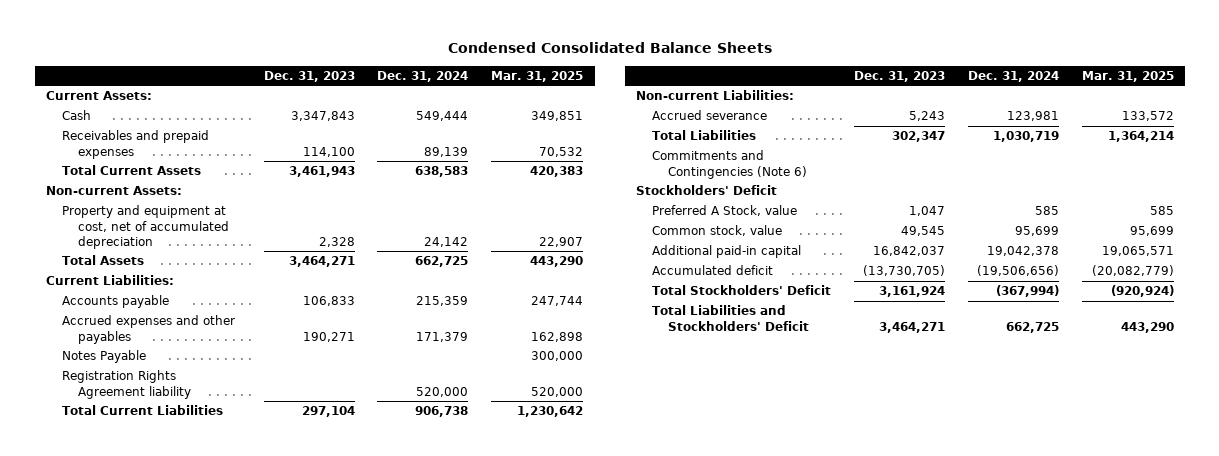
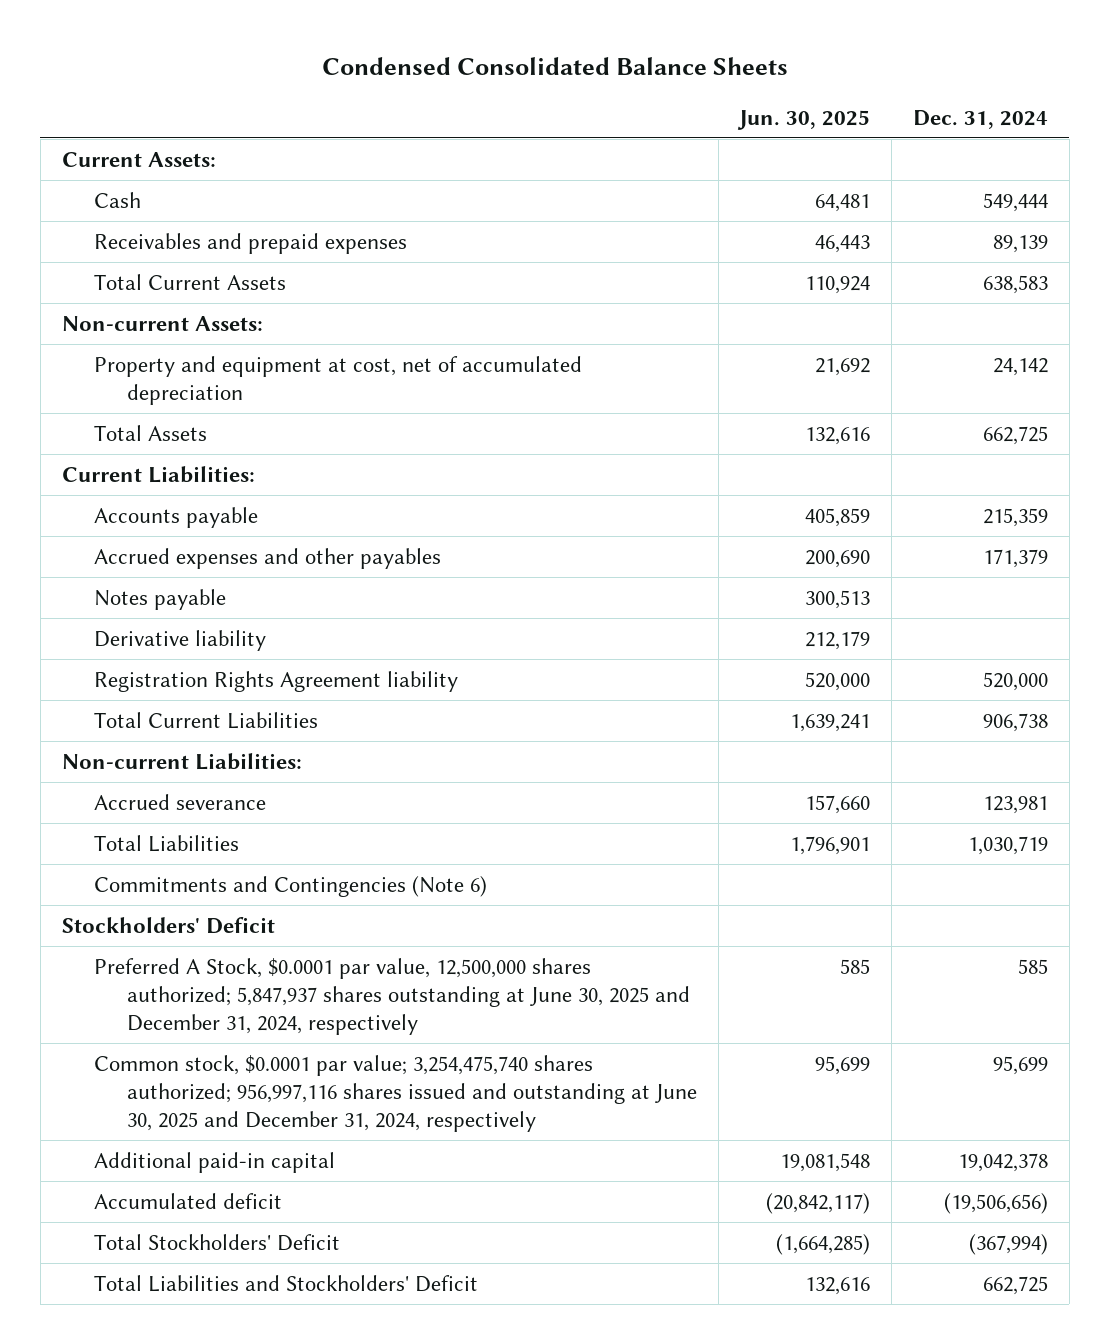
- | Dec. 31, 2023 | Dec. 31, 2024 | Mar. 31, 2025
+ | Jun. 30, 2025 | Dec. 31, 2024
- Notes Payable | | | 300,000
+ Notes payable | 300,513 |
+ Derivative liability | 212,179 |
- Preferred A Stock, value | 1,047 | 585 | 585
- Common stock, value | 49,545 | 95,699 | 95,699
+ Preferred A Stock, $0.0001 par value, 12,500,000 shares authorized; 5,847,937 shares outstanding at June 30, 2025 and December 31, 2024, respectively | 585 | 585
+ Common stock, $0.0001 par value; 3,254,475,740 shares authorized; 956,997,116 shares issued and outstanding at June 30, 2025 and December 31, 2024, respectively | 95,699 | 95,699

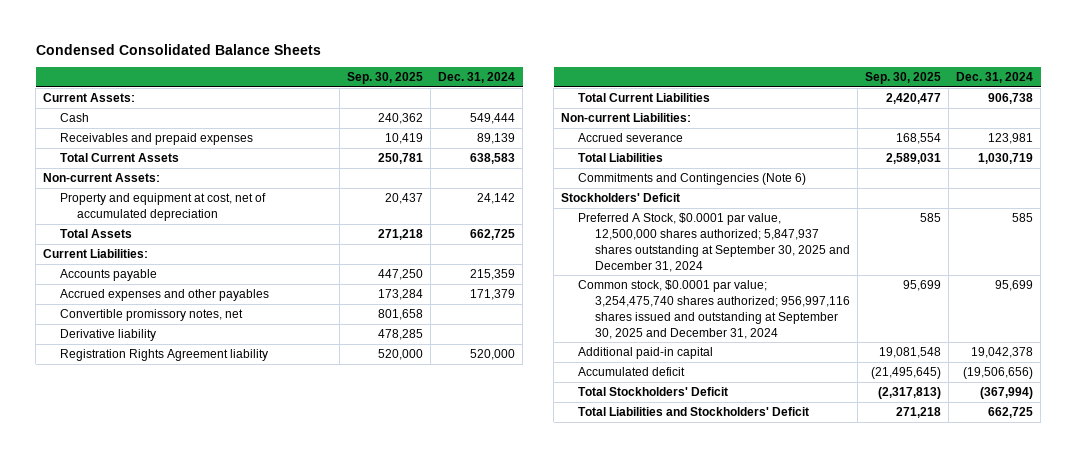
- | Jun. 30, 2025 | Dec. 31, 2024
+ | Sep. 30, 2025 | Dec. 31, 2024
- Notes payable | 300,513 |
+ Convertible promissory notes, net | 801,658 |
- Preferred A Stock, $0.0001 par value, 12,500,000 shares authorized; 5,847,937 shares outstanding at June 30, 2025 and December 31, 2024, respectively | 585 | 585
- Common stock, $0.0001 par value; 3,254,475,740 shares authorized; 956,997,116 shares issued and outstanding at June 30, 2025 and December 31, 2024, respectively | 95,699 | 95,699
+ Preferred A Stock, $0.0001 par value, 12,500,000 shares authorized; 5,847,937 shares outstanding at September 30, 2025 and December 31, 2024 | 585 | 585
+ Common stock, $0.0001 par value; 3,254,475,740 shares authorized; 956,997,116 shares issued and outstanding at September 30, 2025 and December 31, 2024 | 95,699 | 95,699

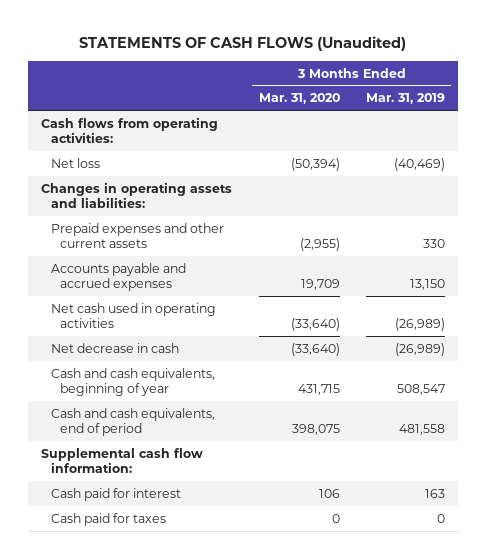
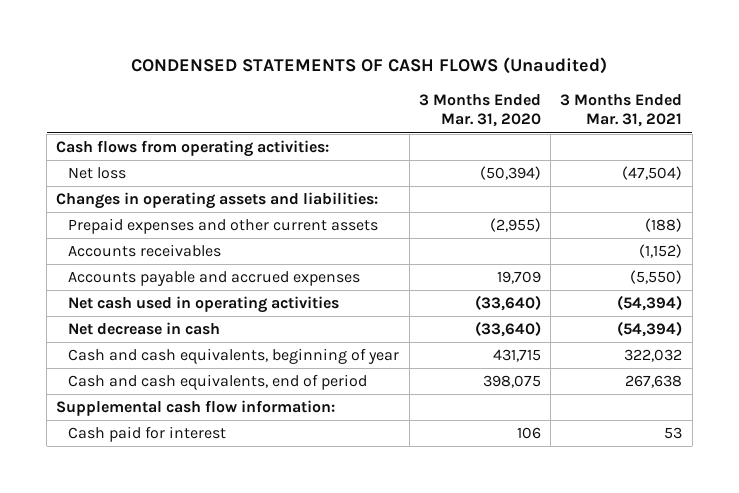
- STATEMENTS OF CASH FLOWS (Unaudited)
+ CONDENSED STATEMENTS OF CASH FLOWS (Unaudited)
- | 3 Months Ended Mar. 31, 2020 | 3 Months Ended Mar. 31, 2019
+ | 3 Months Ended Mar. 31, 2020 | 3 Months Ended Mar. 31, 2021
+ Accounts receivables | | (1,152)
- Cash paid for taxes | 0 | 0

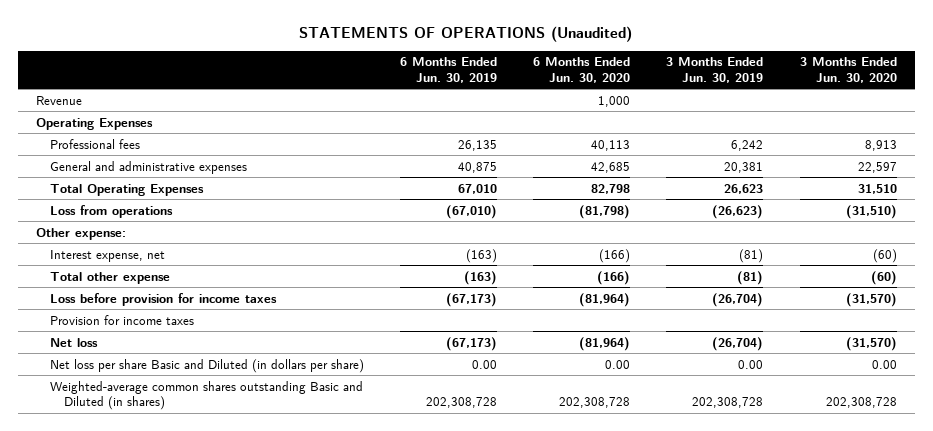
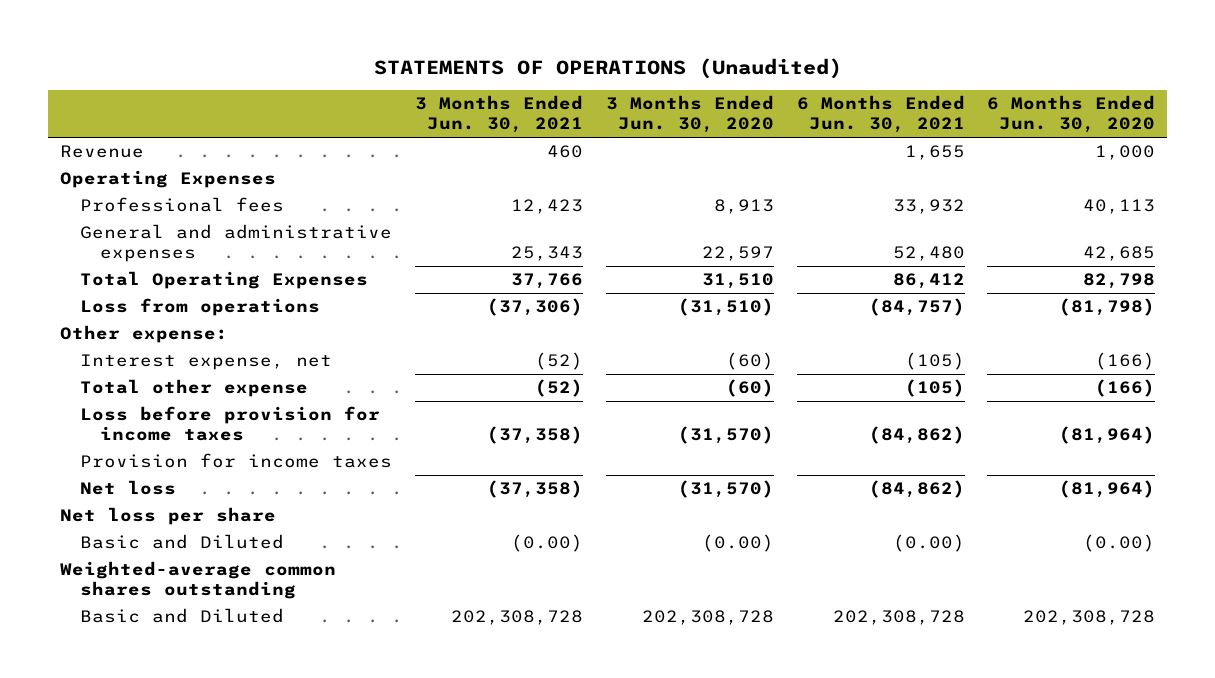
- | 6 Months Ended Jun. 30, 2019 | 6 Months Ended Jun. 30, 2020 | 3 Months Ended Jun. 30, 2019 | 3 Months Ended Jun. 30, 2020
+ | 3 Months Ended Jun. 30, 2021 | 3 Months Ended Jun. 30, 2020 | 6 Months Ended Jun. 30, 2021 | 6 Months Ended Jun. 30, 2020
- Net loss per share Basic and Diluted (in dollars per share) | 0.00 | 0.00 | 0.00 | 0.00
- Weighted-average common shares outstanding Basic and Diluted (in shares) | 202,308,728 | 202,308,728 | 202,308,728 | 202,308,728
+ Net loss per share
+ Basic and Diluted | (0.00) | (0.00) | (0.00) | (0.00)
+ Weighted-average common shares outstanding
+ Basic and Diluted | 202,308,728 | 202,308,728 | 202,308,728 | 202,308,728

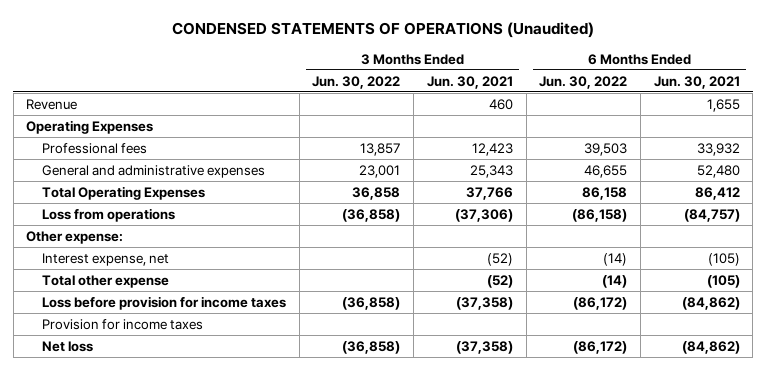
- STATEMENTS OF OPERATIONS (Unaudited)
+ CONDENSED STATEMENTS OF OPERATIONS (Unaudited)
- | 3 Months Ended Jun. 30, 2021 | 3 Months Ended Jun. 30, 2020 | 6 Months Ended Jun. 30, 2021 | 6 Months Ended Jun. 30, 2020
+ | 3 Months Ended Jun. 30, 2022 | 3 Months Ended Jun. 30, 2021 | 6 Months Ended Jun. 30, 2022 | 6 Months Ended Jun. 30, 2021
- Net loss per share
- Basic and Diluted | (0.00) | (0.00) | (0.00) | (0.00)
- Weighted-average common shares outstanding
- Basic and Diluted | 202,308,728 | 202,308,728 | 202,308,728 | 202,308,728

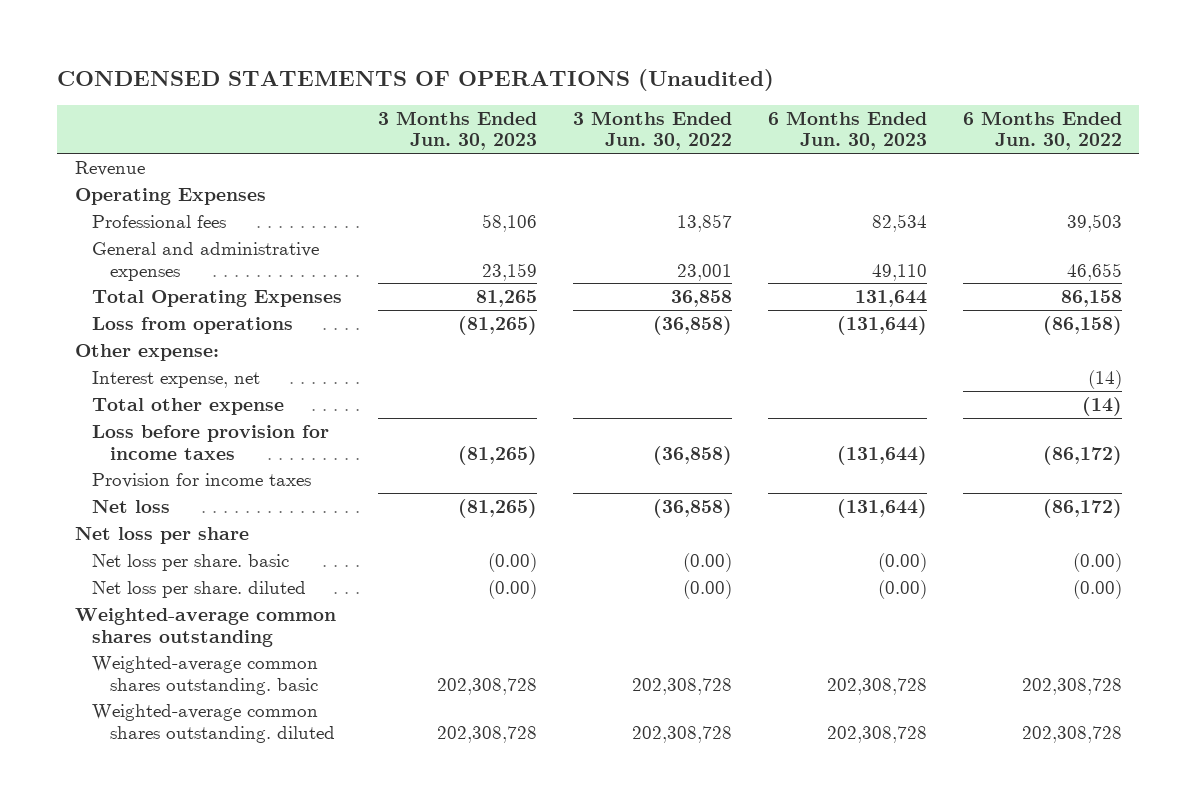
- | 3 Months Ended Jun. 30, 2022 | 3 Months Ended Jun. 30, 2021 | 6 Months Ended Jun. 30, 2022 | 6 Months Ended Jun. 30, 2021
+ | 3 Months Ended Jun. 30, 2023 | 3 Months Ended Jun. 30, 2022 | 6 Months Ended Jun. 30, 2023 | 6 Months Ended Jun. 30, 2022
+ Net loss per share
+ Net loss per share. basic | (0.00) | (0.00) | (0.00) | (0.00)
+ Net loss per share. diluted | (0.00) | (0.00) | (0.00) | (0.00)
+ Weighted-average common shares outstanding
+ Weighted-average common shares outstanding. basic | 202,308,728 | 202,308,728 | 202,308,728 | 202,308,728
+ Weighted-average common shares outstanding. diluted | 202,308,728 | 202,308,728 | 202,308,728 | 202,308,728

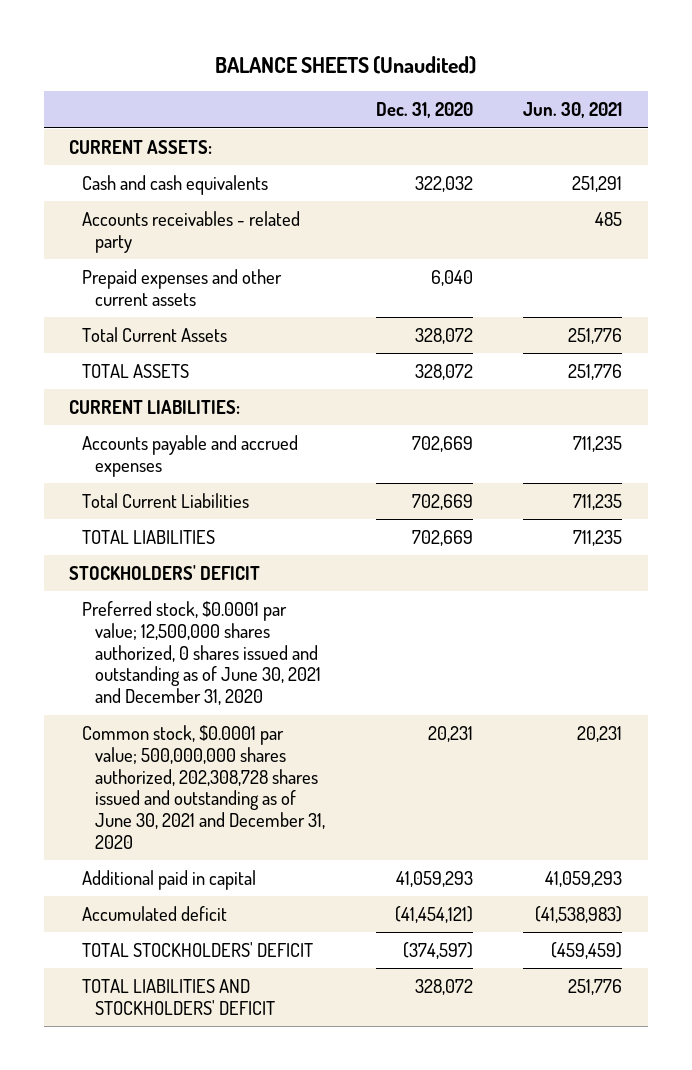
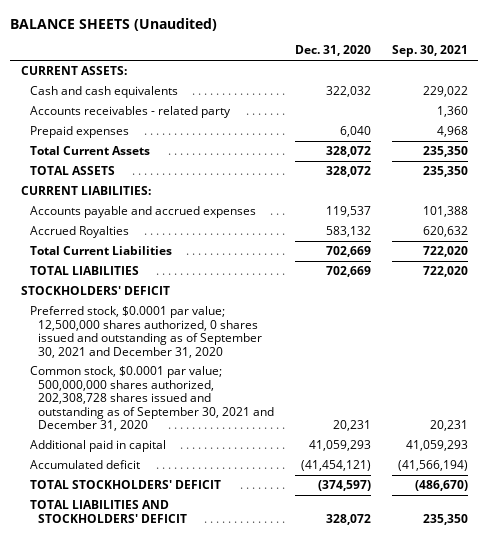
- | Dec. 31, 2020 | Jun. 30, 2021
+ | Dec. 31, 2020 | Sep. 30, 2021
- Prepaid expenses and other current assets | 6,040 |
+ Prepaid expenses | 6,040 | 4,968
- Accounts payable and accrued expenses | 702,669 | 711,235
+ Accounts payable and accrued expenses | 119,537 | 101,388
+ Accrued Royalties | 583,132 | 620,632
- Preferred stock, $0.0001 par value; 12,500,000 shares authorized, 0 shares issued and outstanding as of June 30, 2021 and December 31, 2020
- Common stock, $0.0001 par value; 500,000,000 shares authorized, 202,308,728 shares issued and outstanding as of June 30, 2021 and December 31, 2020 | 20,231 | 20,231
+ Preferred stock, $0.0001 par value; 12,500,000 shares authorized, 0 shares issued and outstanding as of September 30, 2021 and December 31, 2020
+ Common stock, $0.0001 par value; 500,000,000 shares authorized, 202,308,728 shares issued and outstanding as of September 30, 2021 and December 31, 2020 | 20,231 | 20,231

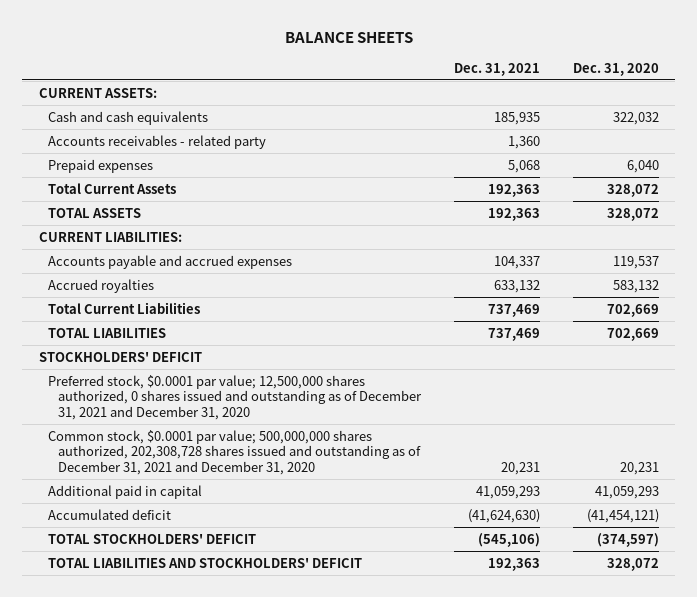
- BALANCE SHEETS (Unaudited)
+ BALANCE SHEETS
- | Dec. 31, 2020 | Sep. 30, 2021
+ | Dec. 31, 2021 | Dec. 31, 2020
- Accrued Royalties | 583,132 | 620,632
+ Accrued royalties | 633,132 | 583,132
- Preferred stock, $0.0001 par value; 12,500,000 shares authorized, 0 shares issued and outstanding as of September 30, 2021 and December 31, 2020
- Common stock, $0.0001 par value; 500,000,000 shares authorized, 202,308,728 shares issued and outstanding as of September 30, 2021 and December 31, 2020 | 20,231 | 20,231
+ Preferred stock, $0.0001 par value; 12,500,000 shares authorized, 0 shares issued and outstanding as of December 31, 2021 and December 31, 2020
+ Common stock, $0.0001 par value; 500,000,000 shares authorized, 202,308,728 shares issued and outstanding as of December 31, 2021 and December 31, 2020 | 20,231 | 20,231

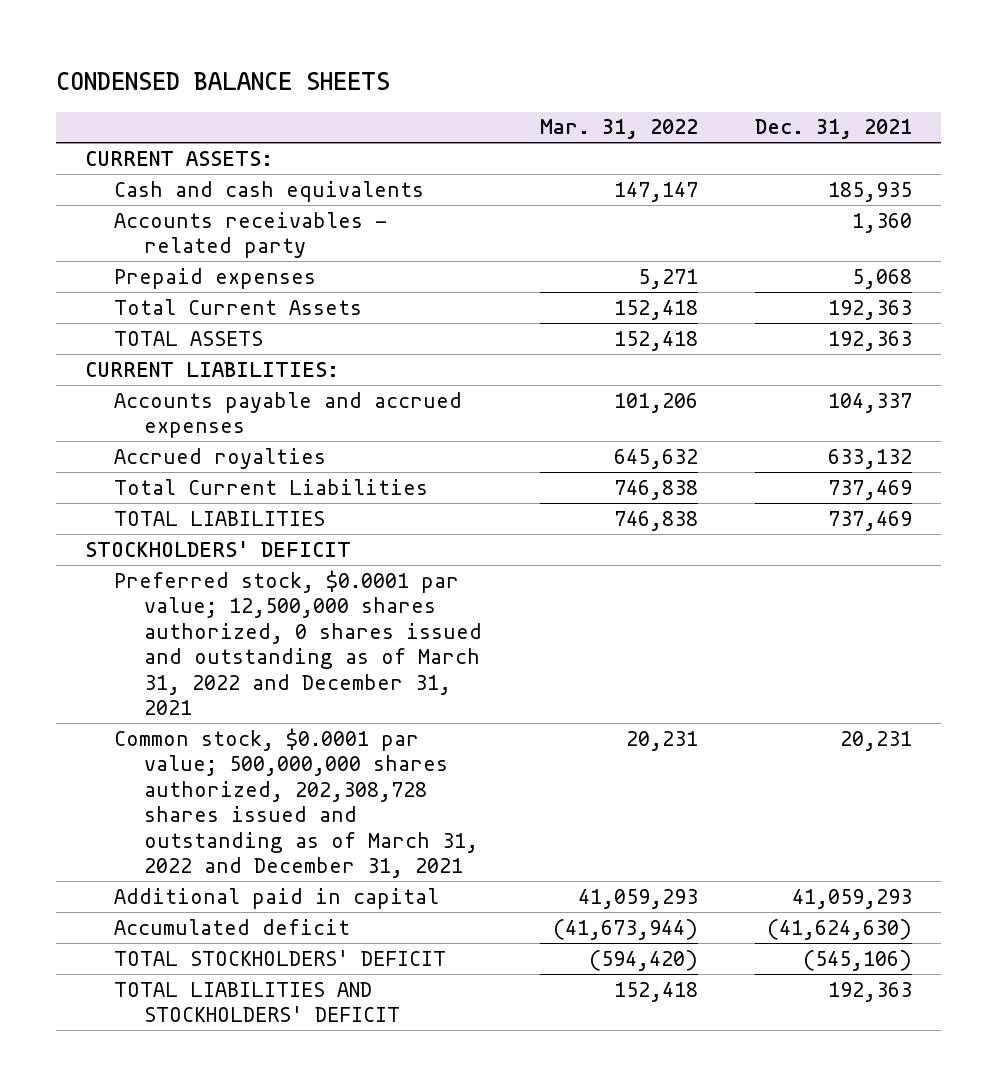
- BALANCE SHEETS
+ CONDENSED BALANCE SHEETS
- | Dec. 31, 2021 | Dec. 31, 2020
+ | Mar. 31, 2022 | Dec. 31, 2021
- Preferred stock, $0.0001 par value; 12,500,000 shares authorized, 0 shares issued and outstanding as of December 31, 2021 and December 31, 2020
- Common stock, $0.0001 par value; 500,000,000 shares authorized, 202,308,728 shares issued and outstanding as of December 31, 2021 and December 31, 2020 | 20,231 | 20,231
+ Preferred stock, $0.0001 par value; 12,500,000 shares authorized, 0 shares issued and outstanding as of March 31, 2022 and December 31, 2021
+ Common stock, $0.0001 par value; 500,000,000 shares authorized, 202,308,728 shares issued and outstanding as of March 31, 2022 and December 31, 2021 | 20,231 | 20,231

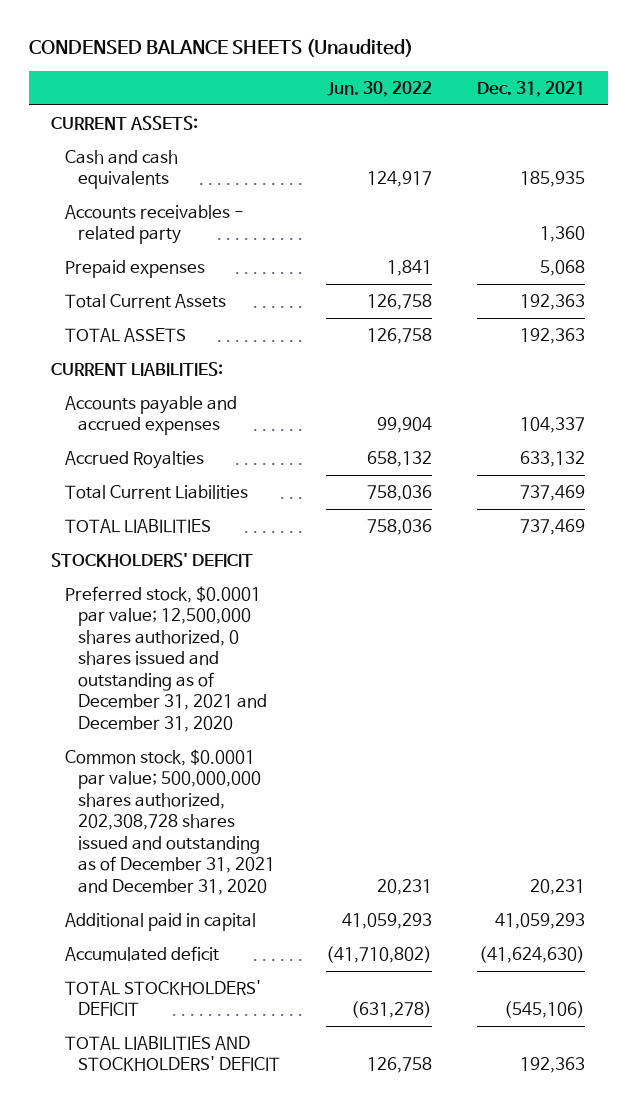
- CONDENSED BALANCE SHEETS
+ CONDENSED BALANCE SHEETS (Unaudited)
- | Mar. 31, 2022 | Dec. 31, 2021
+ | Jun. 30, 2022 | Dec. 31, 2021
- Accrued royalties | 645,632 | 633,132
+ Accrued Royalties | 658,132 | 633,132
- Preferred stock, $0.0001 par value; 12,500,000 shares authorized, 0 shares issued and outstanding as of March 31, 2022 and December 31, 2021
- Common stock, $0.0001 par value; 500,000,000 shares authorized, 202,308,728 shares issued and outstanding as of March 31, 2022 and December 31, 2021 | 20,231 | 20,231
+ Preferred stock, $0.0001 par value; 12,500,000 shares authorized, 0 shares issued and outstanding as of December 31, 2021 and December 31, 2020
+ Common stock, $0.0001 par value; 500,000,000 shares authorized, 202,308,728 shares issued and outstanding as of December 31, 2021 and December 31, 2020 | 20,231 | 20,231

